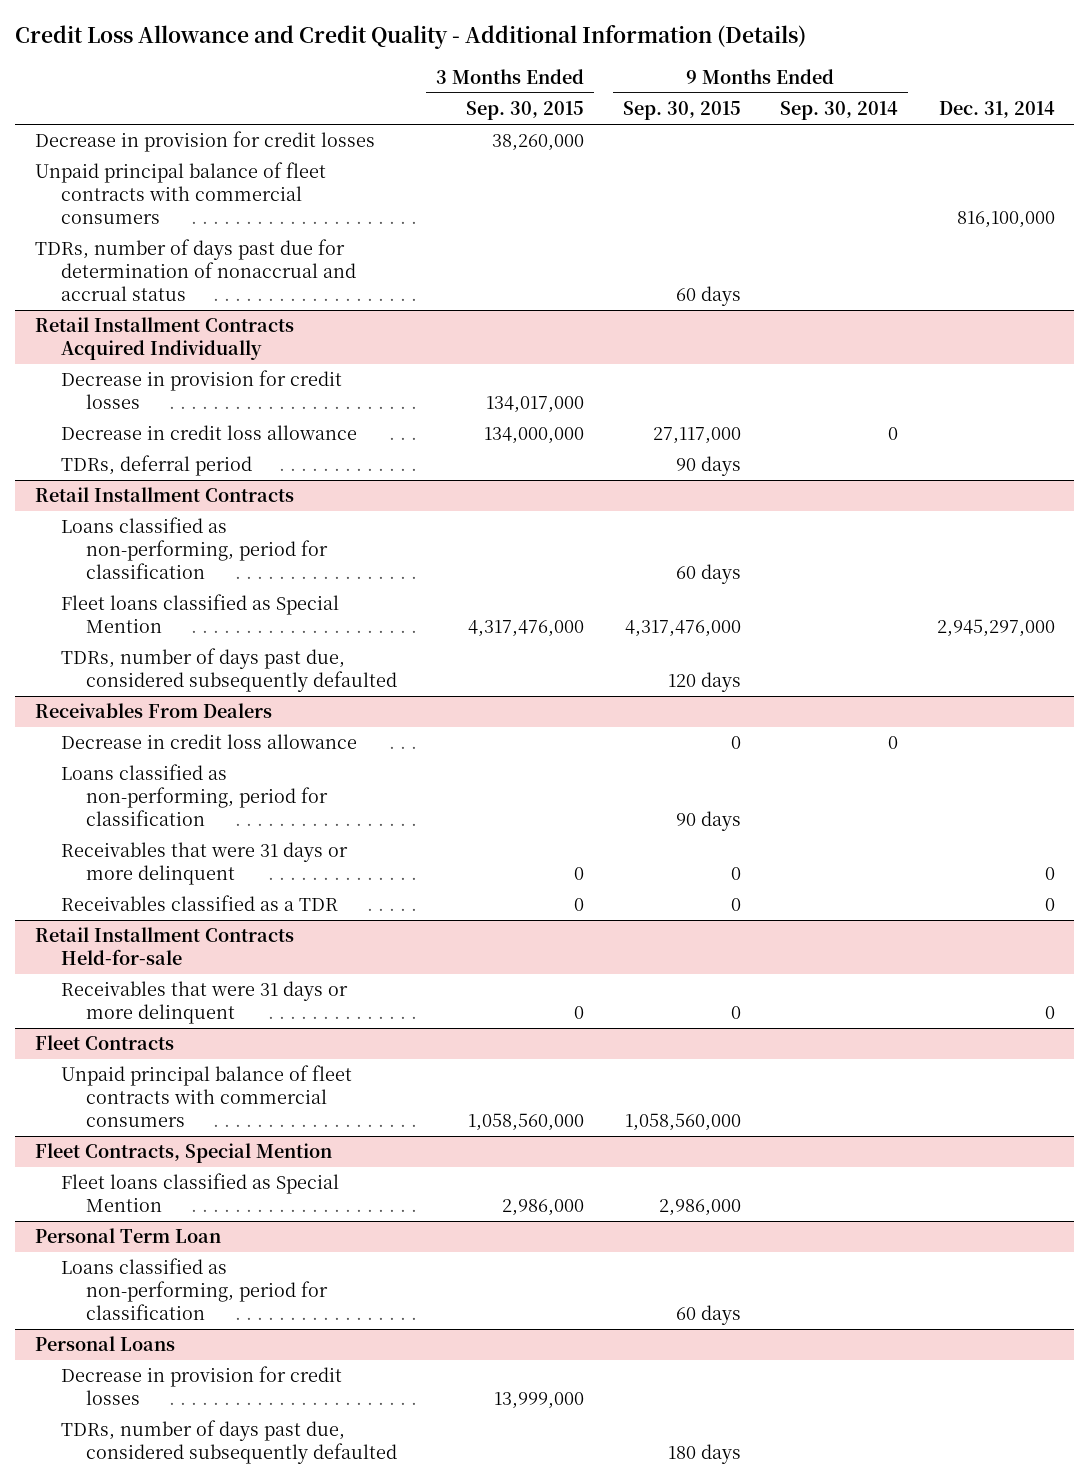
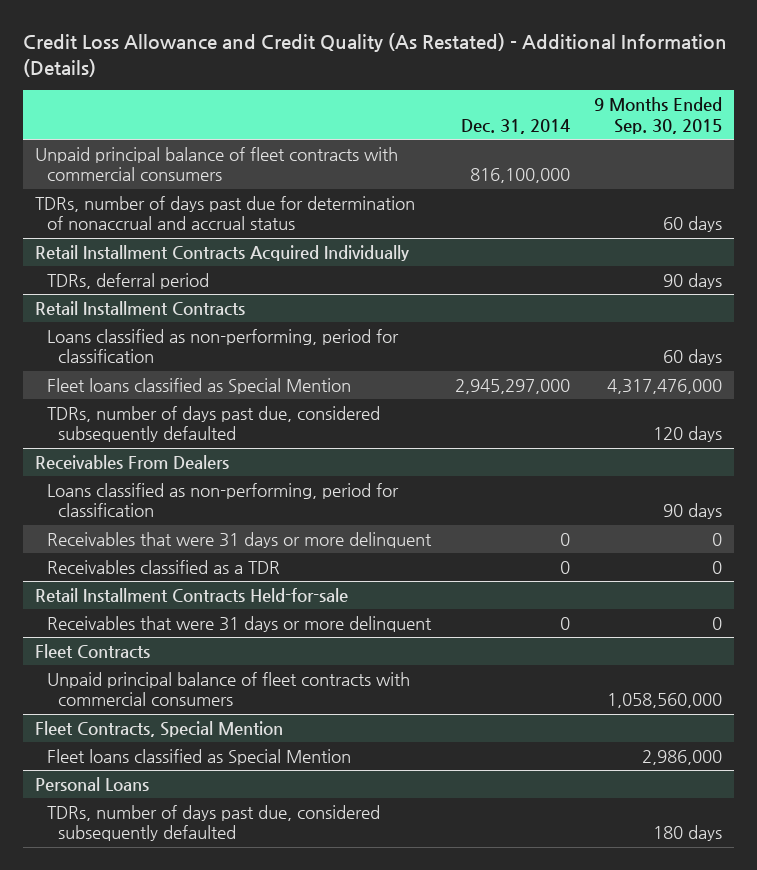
- Credit Loss Allowance and Credit Quality - Additional Information (Details)
+ Credit Loss Allowance and Credit Quality (As Restated) - Additional Information (Details)
- | 3 Months Ended Sep. 30, 2015 | 9 Months Ended Sep. 30, 2015 | 9 Months Ended Sep. 30, 2014 | Dec. 31, 2014
+ | Dec. 31, 2014 | 9 Months Ended Sep. 30, 2015
- Decrease in provision for credit losses | 38,260,000 | | |
@ Retail Installment Contracts Acquired Individually
- Decrease in provision for credit losses | 134,017,000 | | |
- Decrease in credit loss allowance | 134,000,000 | 27,117,000 | 0 |
@ Receivables From Dealers
- Decrease in credit loss allowance | | 0 | 0 |
- Personal Term Loan
- Loans classified as non-performing, period for classification | | 60 days | |
@ Personal Loans
- Decrease in provision for credit losses | 13,999,000 | | |

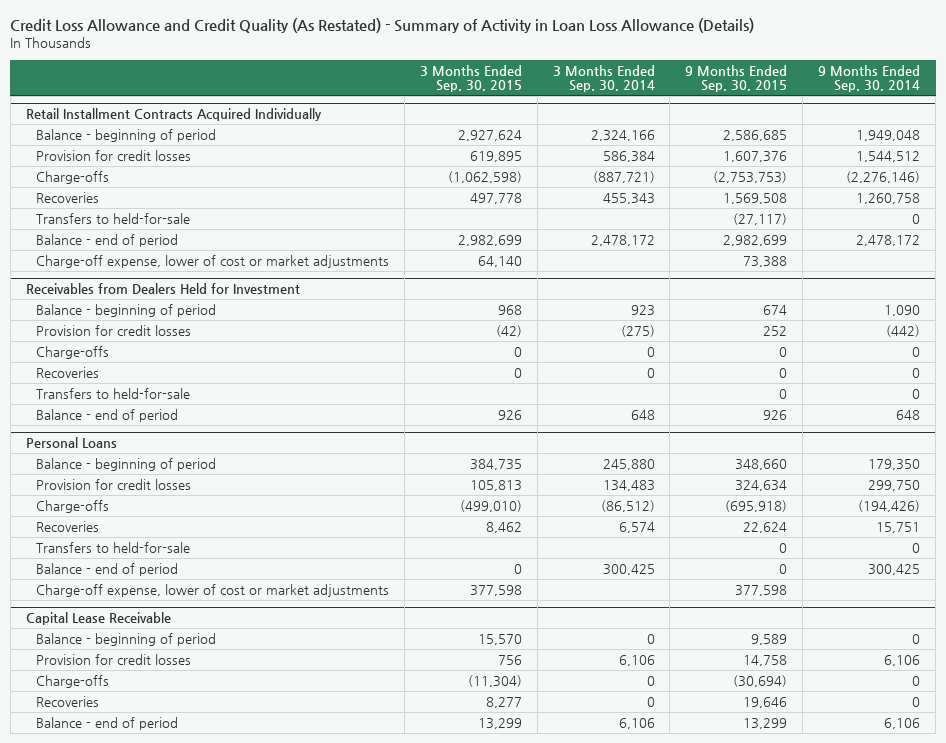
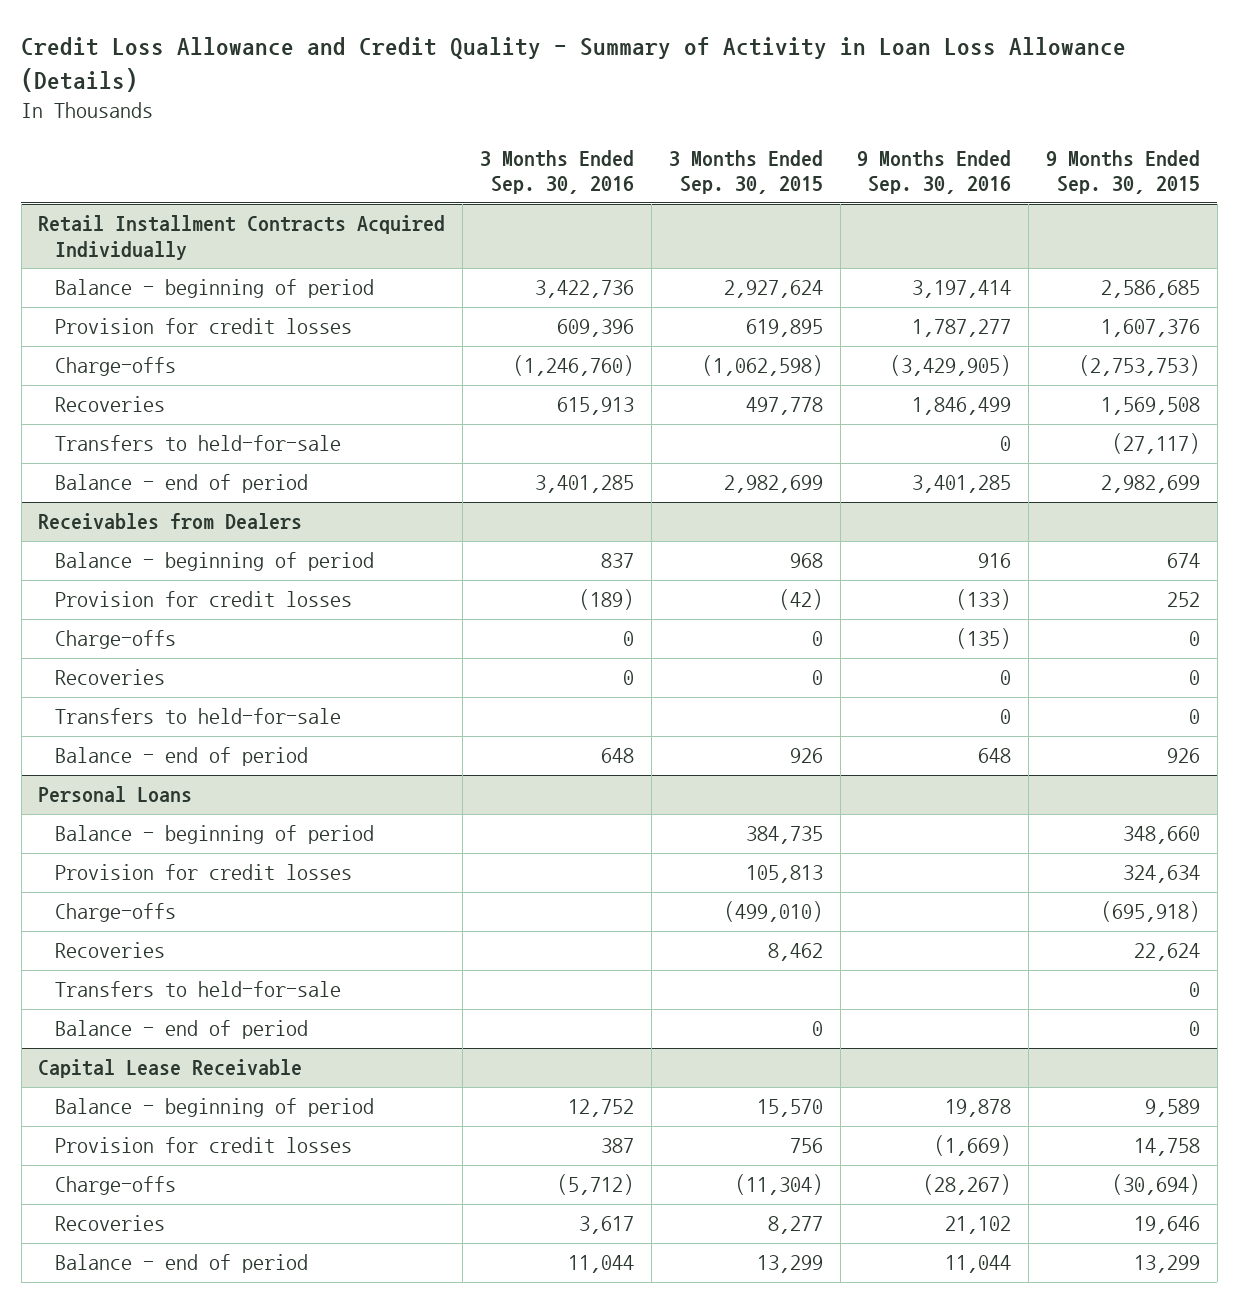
- Credit Loss Allowance and Credit Quality (As Restated) - Summary of Activity in Loan Loss Allowance (Details)
+ Credit Loss Allowance and Credit Quality - Summary of Activity in Loan Loss Allowance (Details)
- | 3 Months Ended Sep. 30, 2015 | 3 Months Ended Sep. 30, 2014 | 9 Months Ended Sep. 30, 2015 | 9 Months Ended Sep. 30, 2014
+ | 3 Months Ended Sep. 30, 2016 | 3 Months Ended Sep. 30, 2015 | 9 Months Ended Sep. 30, 2016 | 9 Months Ended Sep. 30, 2015
@ Retail Installment Contracts Acquired Individually
- Charge-off expense, lower of cost or market adjustments | 64,140 | | 73,388 |
- Receivables from Dealers Held for Investment
+ Receivables from Dealers
@ Personal Loans
- Charge-off expense, lower of cost or market adjustments | 377,598 | | 377,598 |

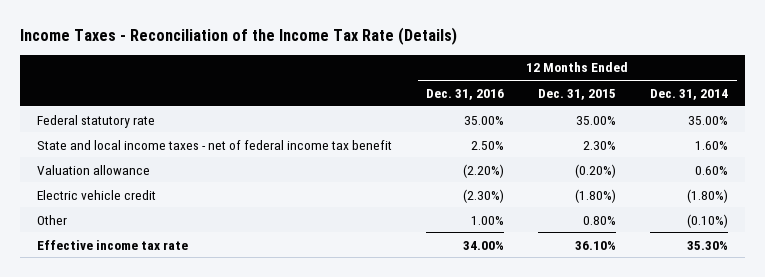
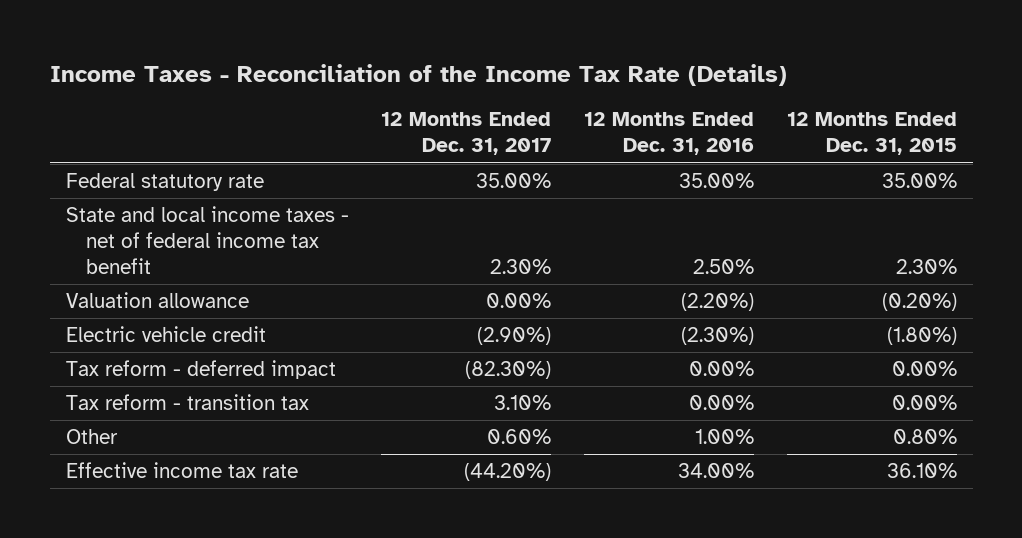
- | 12 Months Ended Dec. 31, 2016 | 12 Months Ended Dec. 31, 2015 | 12 Months Ended Dec. 31, 2014
+ | 12 Months Ended Dec. 31, 2017 | 12 Months Ended Dec. 31, 2016 | 12 Months Ended Dec. 31, 2015
+ Tax reform - deferred impact | (82.30%) | 0.00% | 0.00%
+ Tax reform - transition tax | 3.10% | 0.00% | 0.00%

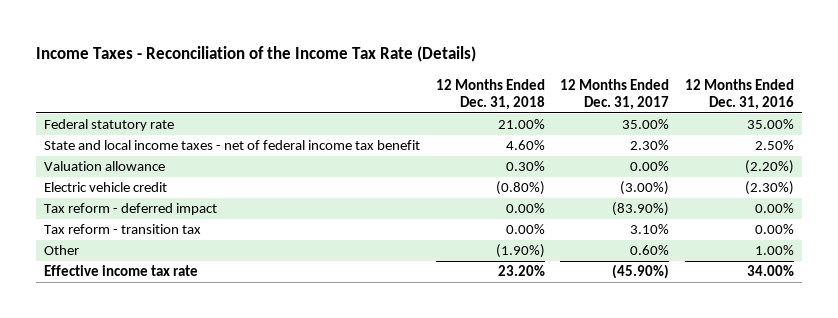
- | 12 Months Ended Dec. 31, 2017 | 12 Months Ended Dec. 31, 2016 | 12 Months Ended Dec. 31, 2015
+ | 12 Months Ended Dec. 31, 2018 | 12 Months Ended Dec. 31, 2017 | 12 Months Ended Dec. 31, 2016
- Electric vehicle credit | (2.90%) | (2.30%) | (1.80%)
- Tax reform - deferred impact | (82.30%) | 0.00% | 0.00%
+ Electric vehicle credit | (0.80%) | (3.00%) | (2.30%)
+ Tax reform - deferred impact | 0.00% | (83.90%) | 0.00%
- Effective income tax rate | (44.20%) | 34.00% | 36.10%
+ Effective income tax rate | 23.20% | (45.90%) | 34.00%

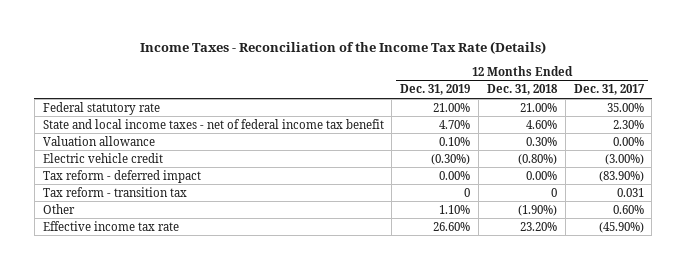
- | 12 Months Ended Dec. 31, 2018 | 12 Months Ended Dec. 31, 2017 | 12 Months Ended Dec. 31, 2016
+ | 12 Months Ended Dec. 31, 2019 | 12 Months Ended Dec. 31, 2018 | 12 Months Ended Dec. 31, 2017
- Tax reform - transition tax | 0.00% | 3.10% | 0.00%
+ Tax reform - transition tax | 0 | 0 | 0.031

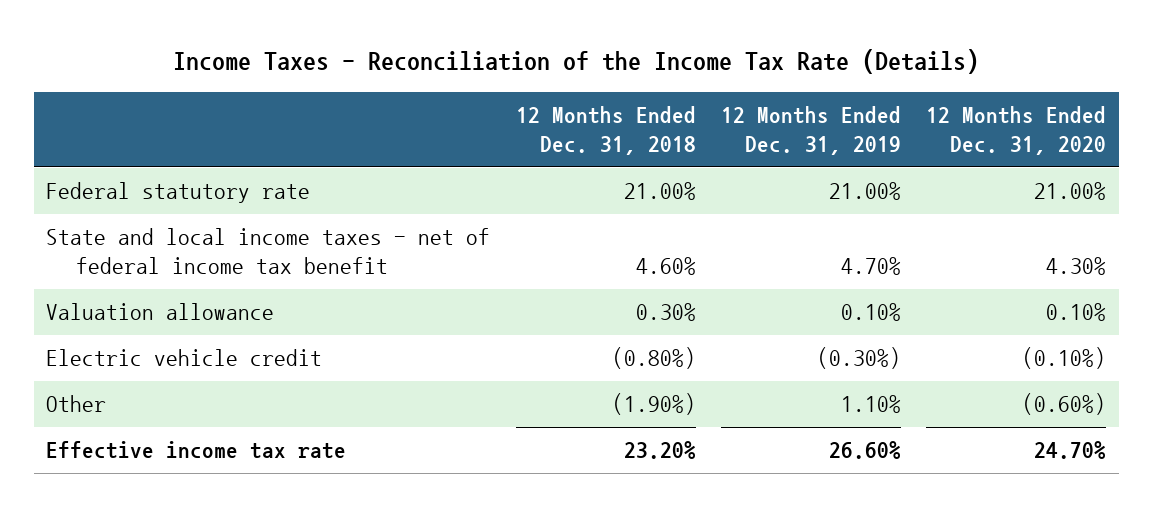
- | 12 Months Ended Dec. 31, 2019 | 12 Months Ended Dec. 31, 2018 | 12 Months Ended Dec. 31, 2017
+ | 12 Months Ended Dec. 31, 2018 | 12 Months Ended Dec. 31, 2019 | 12 Months Ended Dec. 31, 2020
- Tax reform - deferred impact | 0.00% | 0.00% | (83.90%)
- Tax reform - transition tax | 0 | 0 | 0.031

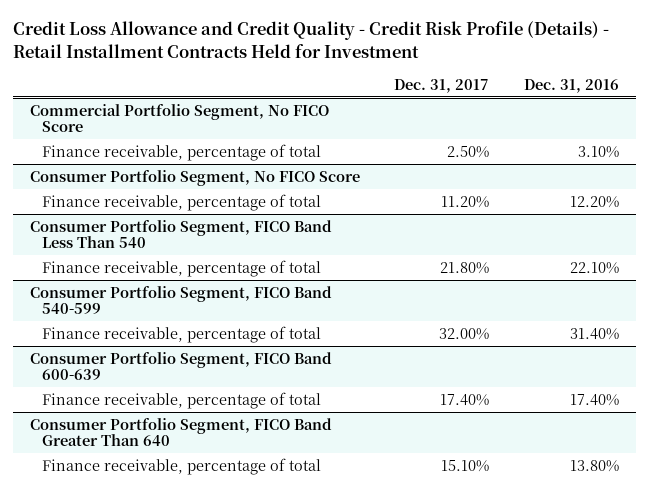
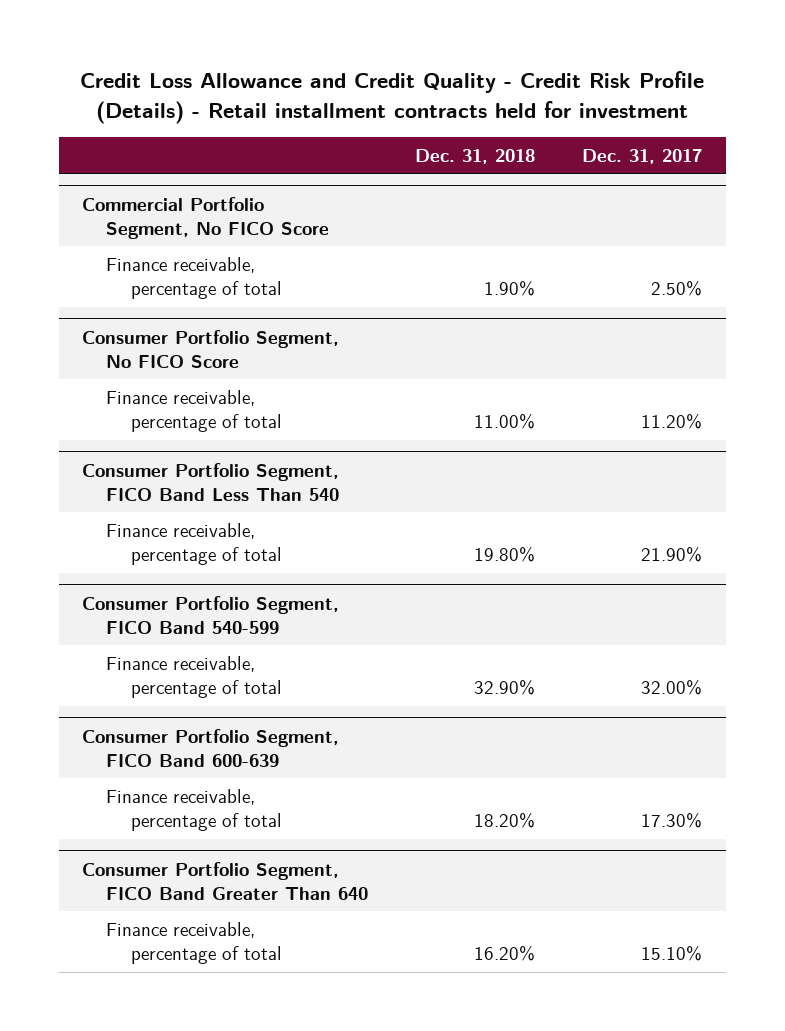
- Credit Loss Allowance and Credit Quality - Credit Risk Profile (Details) - Retail Installment Contracts Held for Investment
+ Credit Loss Allowance and Credit Quality - Credit Risk Profile (Details) - Retail installment contracts held for investment
- | Dec. 31, 2017 | Dec. 31, 2016
+ | Dec. 31, 2018 | Dec. 31, 2017
@ Consumer Portfolio Segment, FICO Band Less Than 540
- Finance receivable, percentage of total | 21.80% | 22.10%
+ Finance receivable, percentage of total | 19.80% | 21.90%
@ Consumer Portfolio Segment, FICO Band 600-639
- Finance receivable, percentage of total | 17.40% | 17.40%
+ Finance receivable, percentage of total | 18.20% | 17.30%

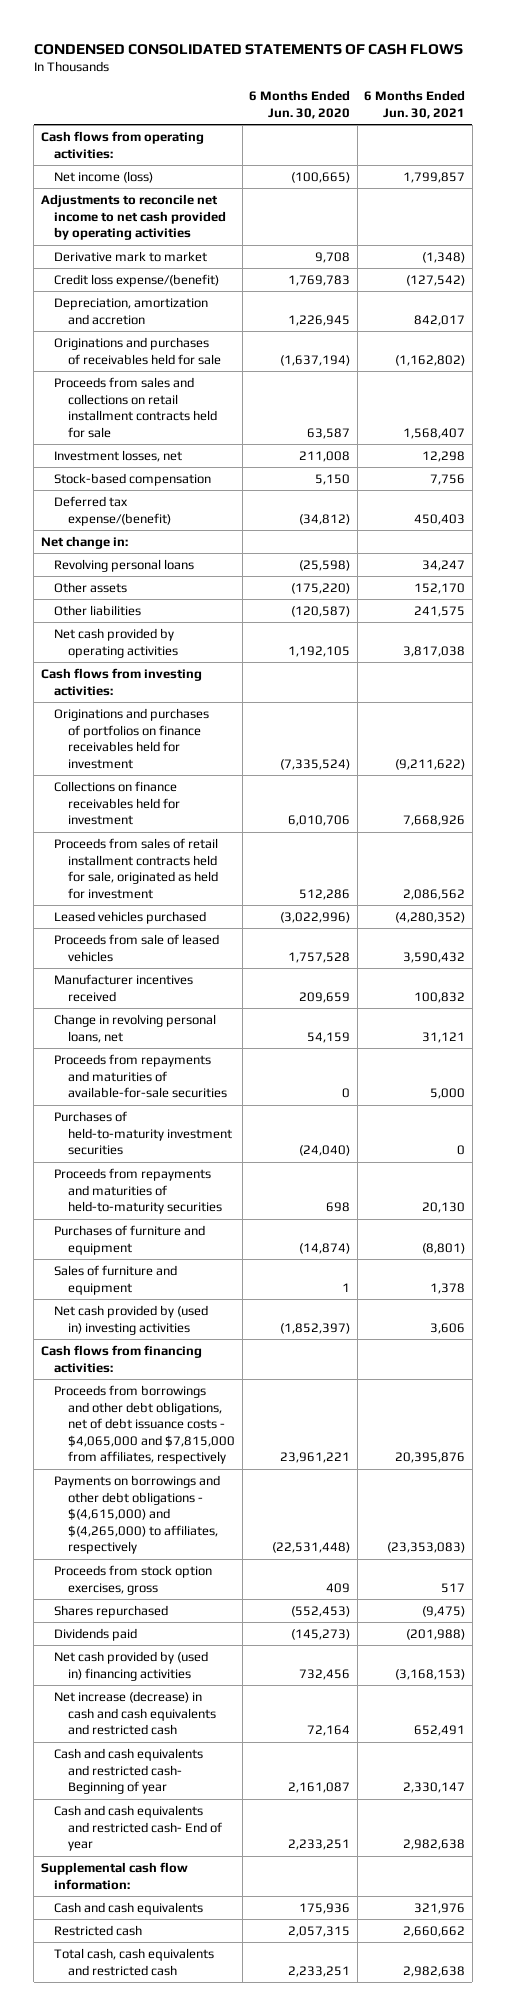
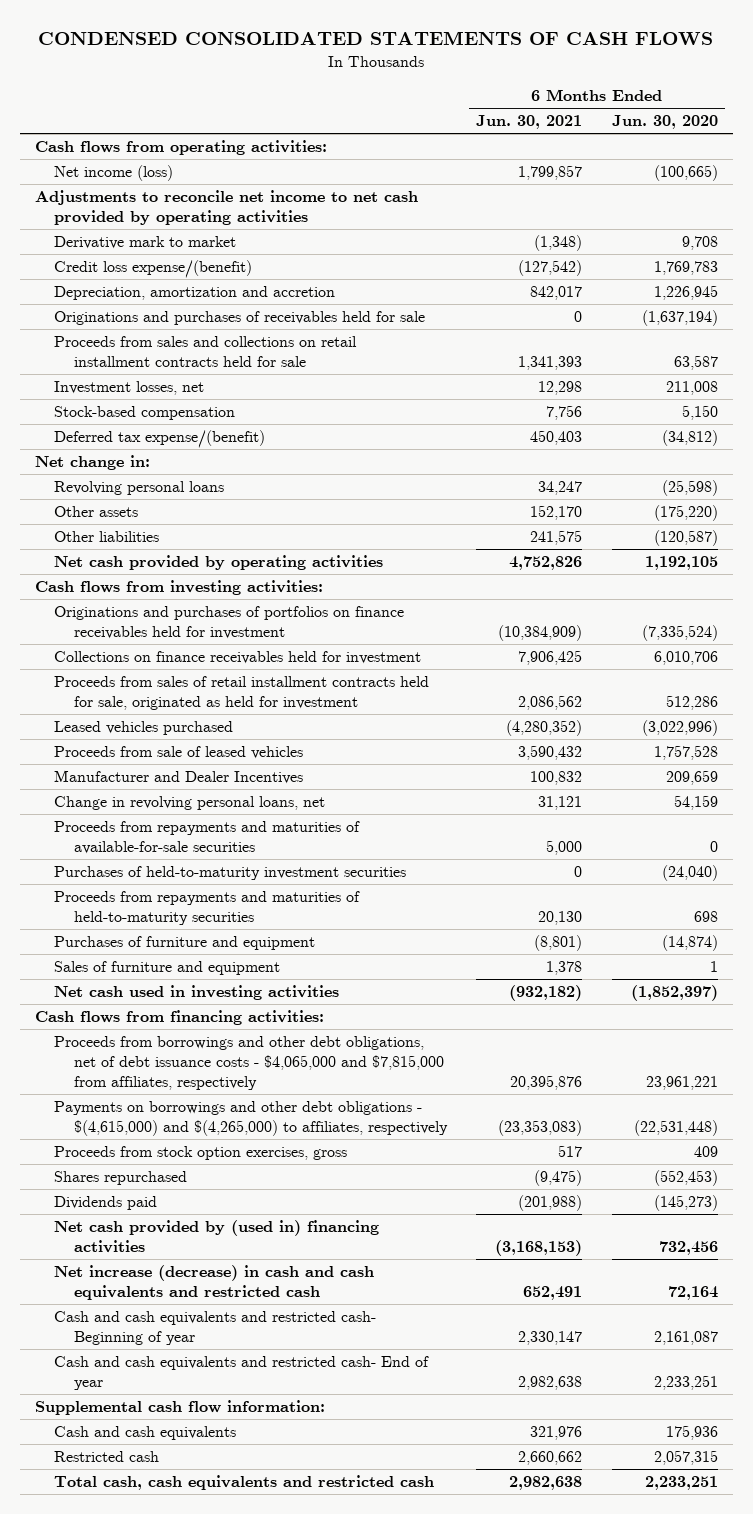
- | 6 Months Ended Jun. 30, 2020 | 6 Months Ended Jun. 30, 2021
+ | 6 Months Ended Jun. 30, 2021 | 6 Months Ended Jun. 30, 2020
- Originations and purchases of receivables held for sale | (1,637,194) | (1,162,802)
- Proceeds from sales and collections on retail installment contracts held for sale | 63,587 | 1,568,407
+ Originations and purchases of receivables held for sale | 0 | (1,637,194)
+ Proceeds from sales and collections on retail installment contracts held for sale | 1,341,393 | 63,587
- Net cash provided by operating activities | 1,192,105 | 3,817,038
+ Net cash provided by operating activities | 4,752,826 | 1,192,105
- Originations and purchases of portfolios on finance receivables held for investment | (7,335,524) | (9,211,622)
- Collections on finance receivables held for investment | 6,010,706 | 7,668,926
+ Originations and purchases of portfolios on finance receivables held for investment | (10,384,909) | (7,335,524)
+ Collections on finance receivables held for investment | 7,906,425 | 6,010,706
- Manufacturer incentives received | 209,659 | 100,832
+ Manufacturer and Dealer Incentives | 100,832 | 209,659
- Net cash provided by (used in) investing activities | (1,852,397) | 3,606
+ Net cash used in investing activities | (932,182) | (1,852,397)

